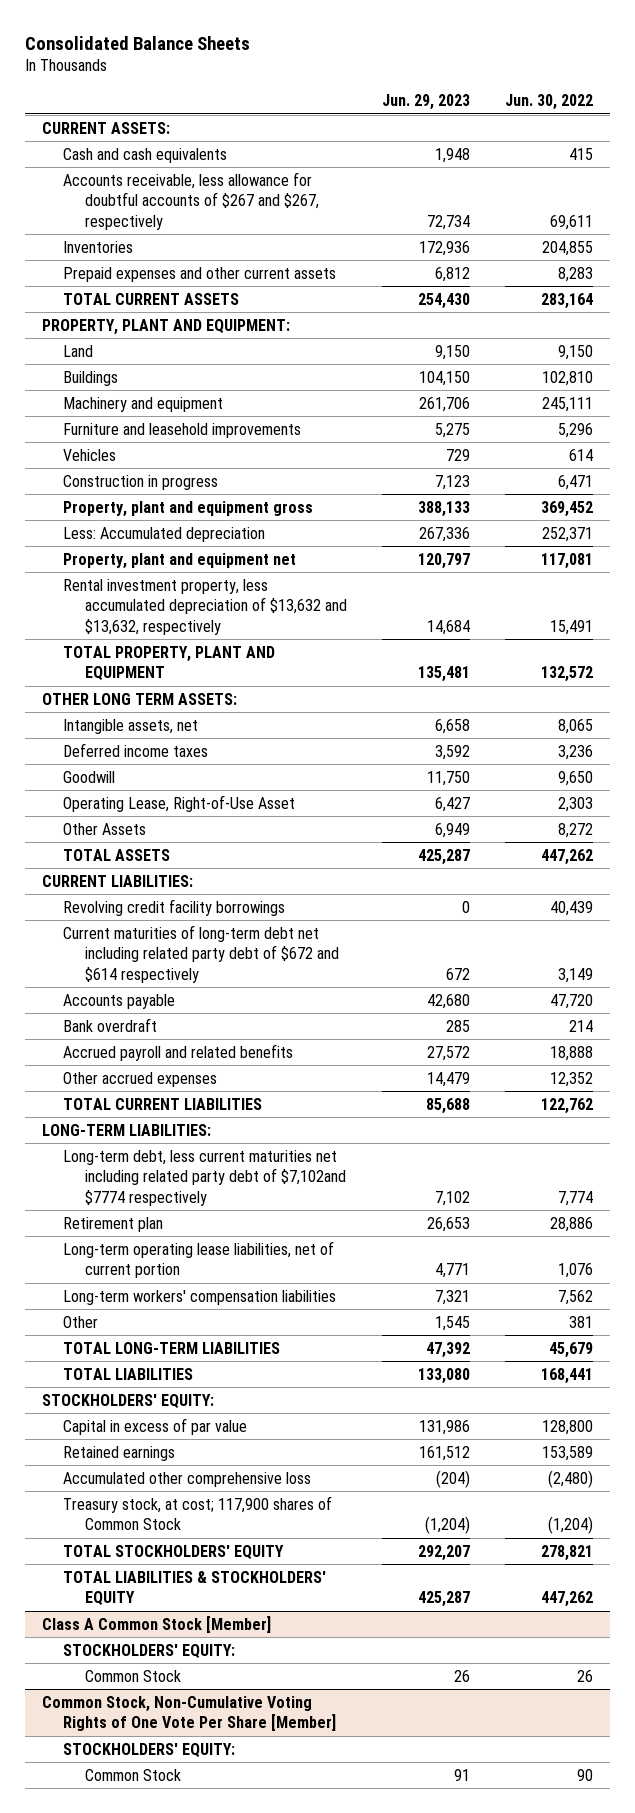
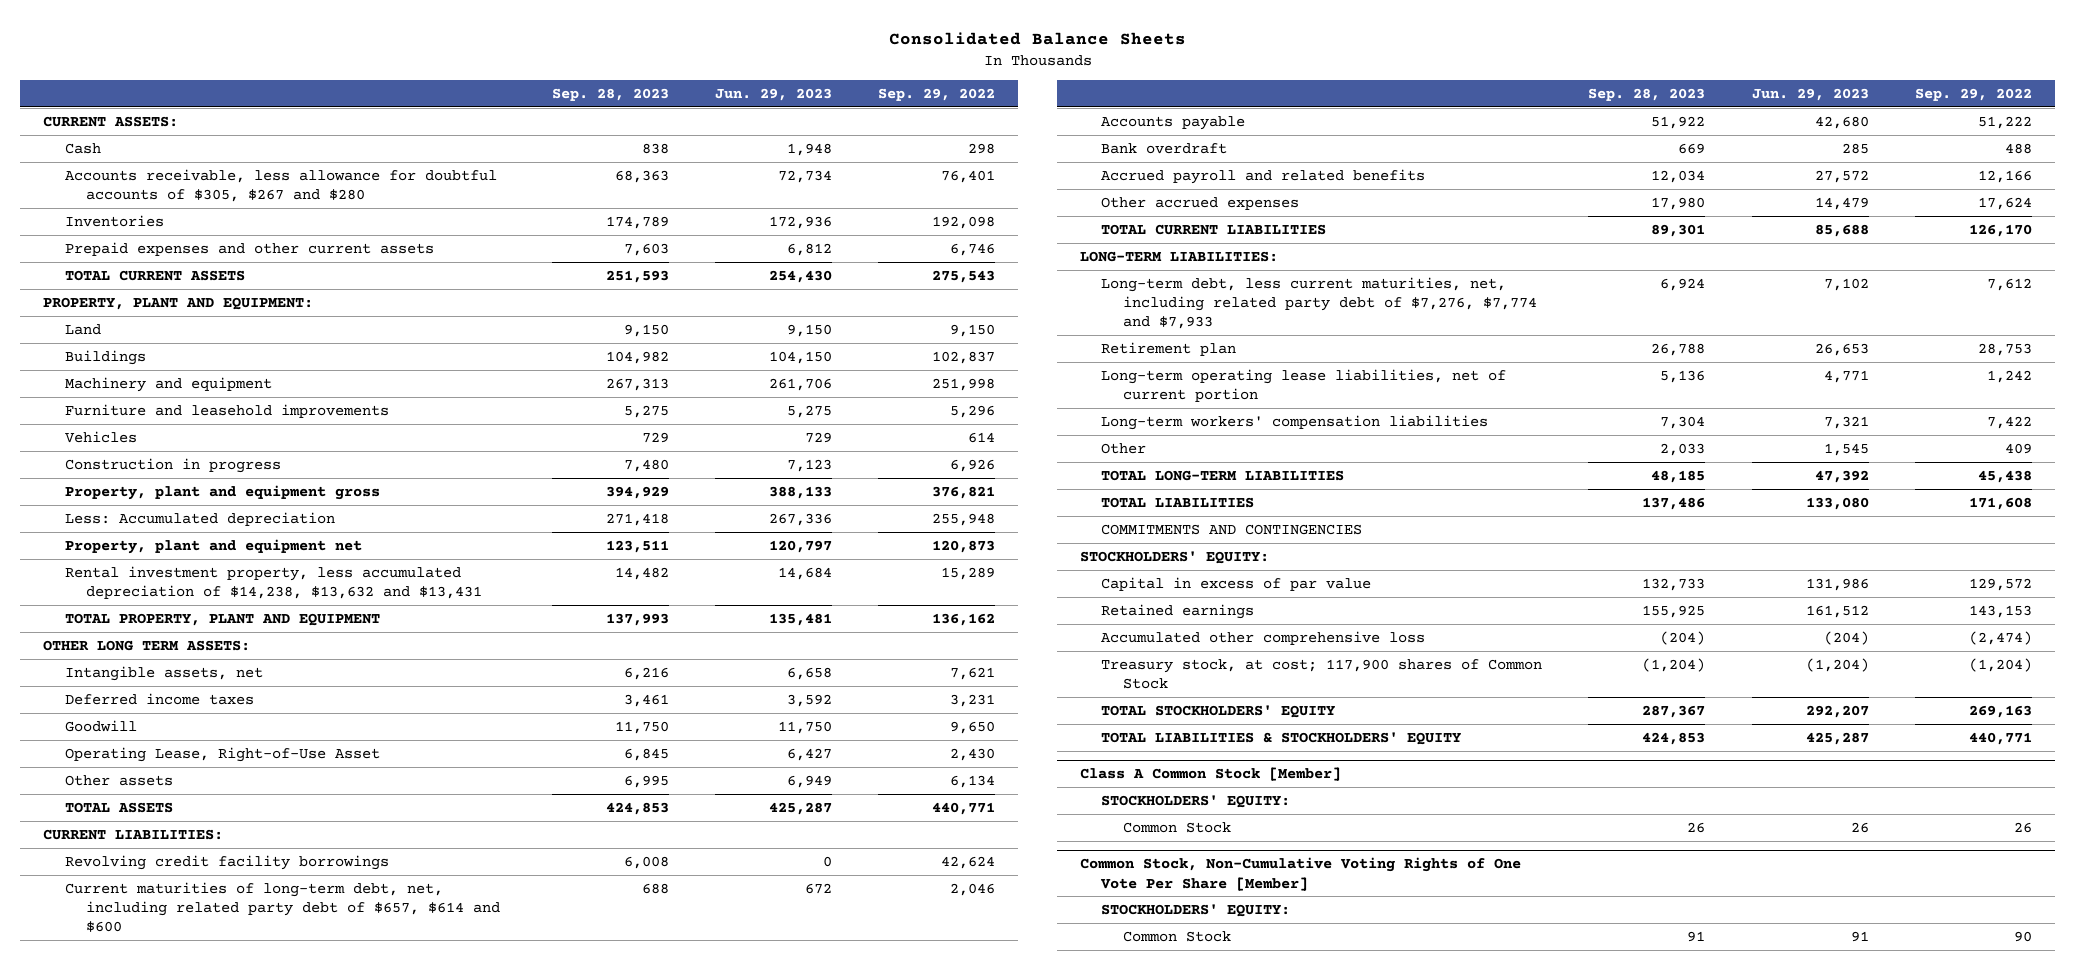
- | Jun. 29, 2023 | Jun. 30, 2022
+ | Sep. 28, 2023 | Jun. 29, 2023 | Sep. 29, 2022
- Cash and cash equivalents | 1,948 | 415
- Accounts receivable, less allowance for doubtful accounts of $267 and $267, respectively | 72,734 | 69,611
+ Cash | 838 | 1,948 | 298
+ Accounts receivable, less allowance for doubtful accounts of $305, $267 and $280 | 68,363 | 72,734 | 76,401
- Rental investment property, less accumulated depreciation of $13,632 and $13,632, respectively | 14,684 | 15,491
+ Rental investment property, less accumulated depreciation of $14,238, $13,632 and $13,431 | 14,482 | 14,684 | 15,289
- Other Assets | 6,949 | 8,272
+ Other assets | 6,995 | 6,949 | 6,134
- Current maturities of long-term debt net including related party debt of $672 and $614 respectively | 672 | 3,149
+ Current maturities of long-term debt, net, including related party debt of $657, $614 and $600 | 688 | 672 | 2,046
- Long-term debt, less current maturities net including related party debt of $7,102and $7774 respectively | 7,102 | 7,774
+ Long-term debt, less current maturities, net, including related party debt of $7,276, $7,774 and $7,933 | 6,924 | 7,102 | 7,612
+ COMMITMENTS AND CONTINGENCIES

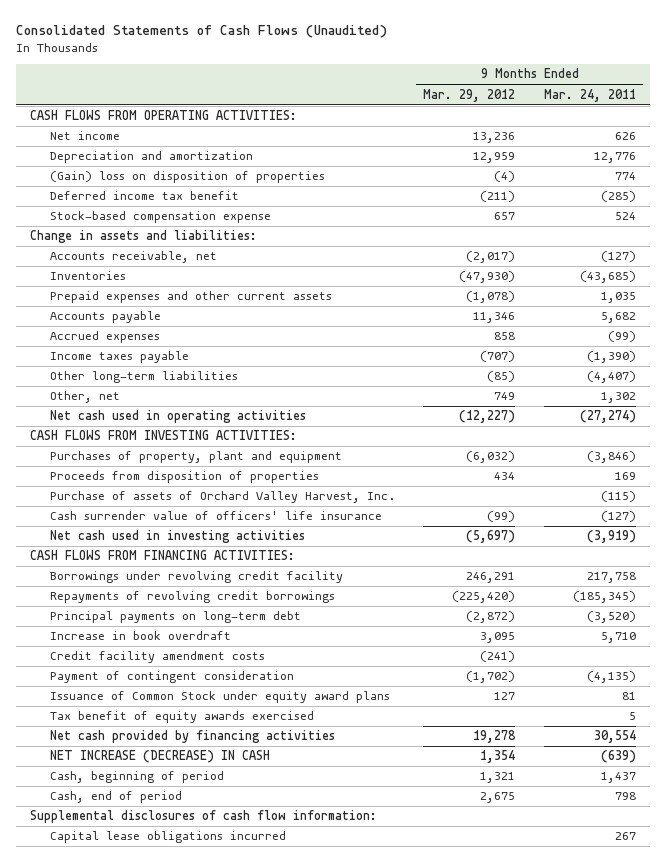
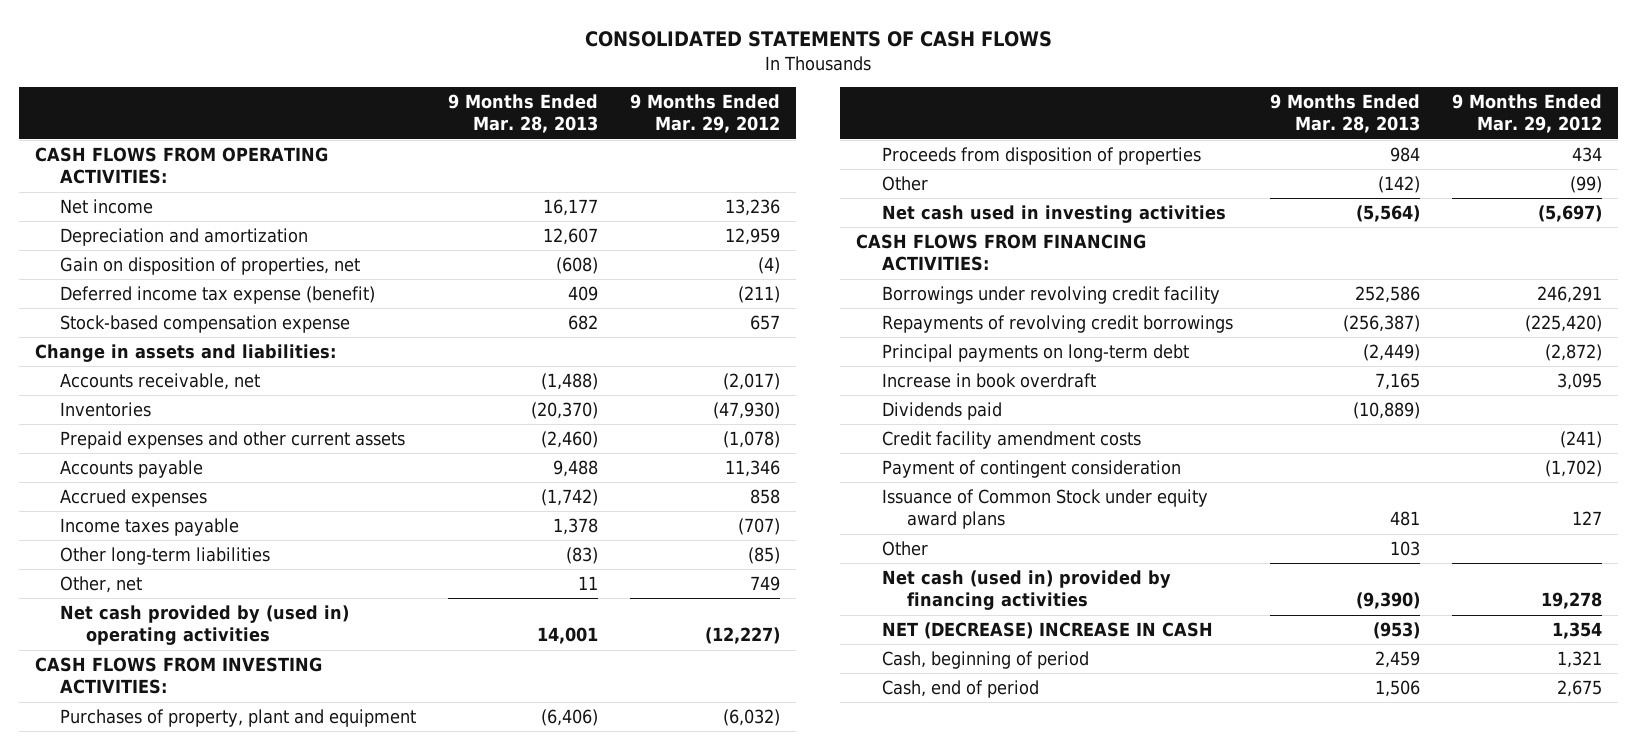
- Consolidated Statements of Cash Flows (Unaudited)
+ CONSOLIDATED STATEMENTS OF CASH FLOWS
- | 9 Months Ended Mar. 29, 2012 | 9 Months Ended Mar. 24, 2011
+ | 9 Months Ended Mar. 28, 2013 | 9 Months Ended Mar. 29, 2012
- (Gain) loss on disposition of properties | (4) | 774
- Deferred income tax benefit | (211) | (285)
+ Gain on disposition of properties, net | (608) | (4)
+ Deferred income tax expense (benefit) | 409 | (211)
- Net cash used in operating activities | (12,227) | (27,274)
+ Net cash provided by (used in) operating activities | 14,001 | (12,227)
- Purchase of assets of Orchard Valley Harvest, Inc. | | (115)
- Cash surrender value of officers' life insurance | (99) | (127)
+ Other | (142) | (99)
+ Dividends paid | (10,889) |
- Tax benefit of equity awards exercised | | 5
- Net cash provided by financing activities | 19,278 | 30,554
- NET INCREASE (DECREASE) IN CASH | 1,354 | (639)
+ Other | 103 |
+ Net cash (used in) provided by financing activities | (9,390) | 19,278
+ NET (DECREASE) INCREASE IN CASH | (953) | 1,354
- Supplemental disclosures of cash flow information:
- Capital lease obligations incurred | | 267

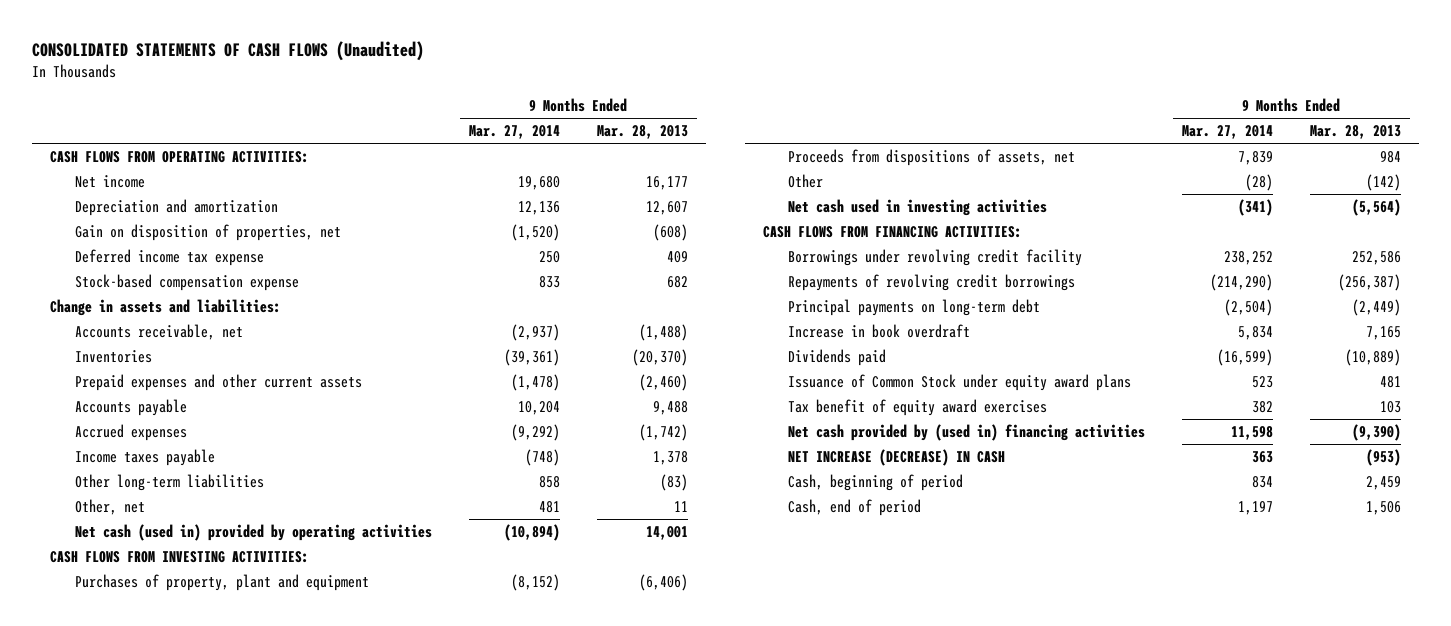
- CONSOLIDATED STATEMENTS OF CASH FLOWS
+ CONSOLIDATED STATEMENTS OF CASH FLOWS (Unaudited)
- | 9 Months Ended Mar. 28, 2013 | 9 Months Ended Mar. 29, 2012
+ | 9 Months Ended Mar. 27, 2014 | 9 Months Ended Mar. 28, 2013
- Deferred income tax expense (benefit) | 409 | (211)
+ Deferred income tax expense | 250 | 409
- Net cash provided by (used in) operating activities | 14,001 | (12,227)
+ Net cash (used in) provided by operating activities | (10,894) | 14,001
- Proceeds from disposition of properties | 984 | 434
+ Proceeds from dispositions of assets, net | 7,839 | 984
- Credit facility amendment costs | | (241)
- Payment of contingent consideration | | (1,702)
- Other | 103 |
- Net cash (used in) provided by financing activities | (9,390) | 19,278
- NET (DECREASE) INCREASE IN CASH | (953) | 1,354
+ Tax benefit of equity award exercises | 382 | 103
+ Net cash provided by (used in) financing activities | 11,598 | (9,390)
+ NET INCREASE (DECREASE) IN CASH | 363 | (953)

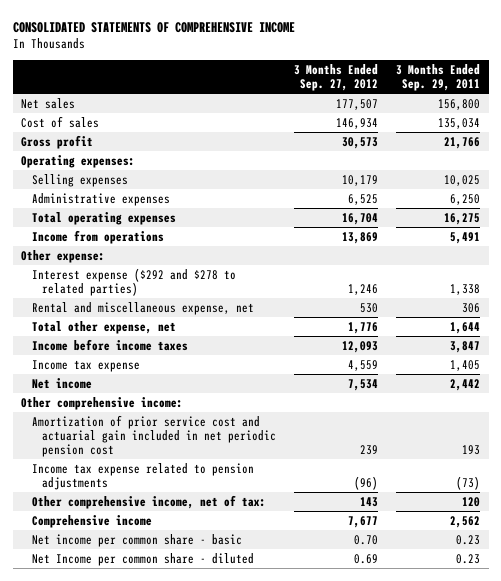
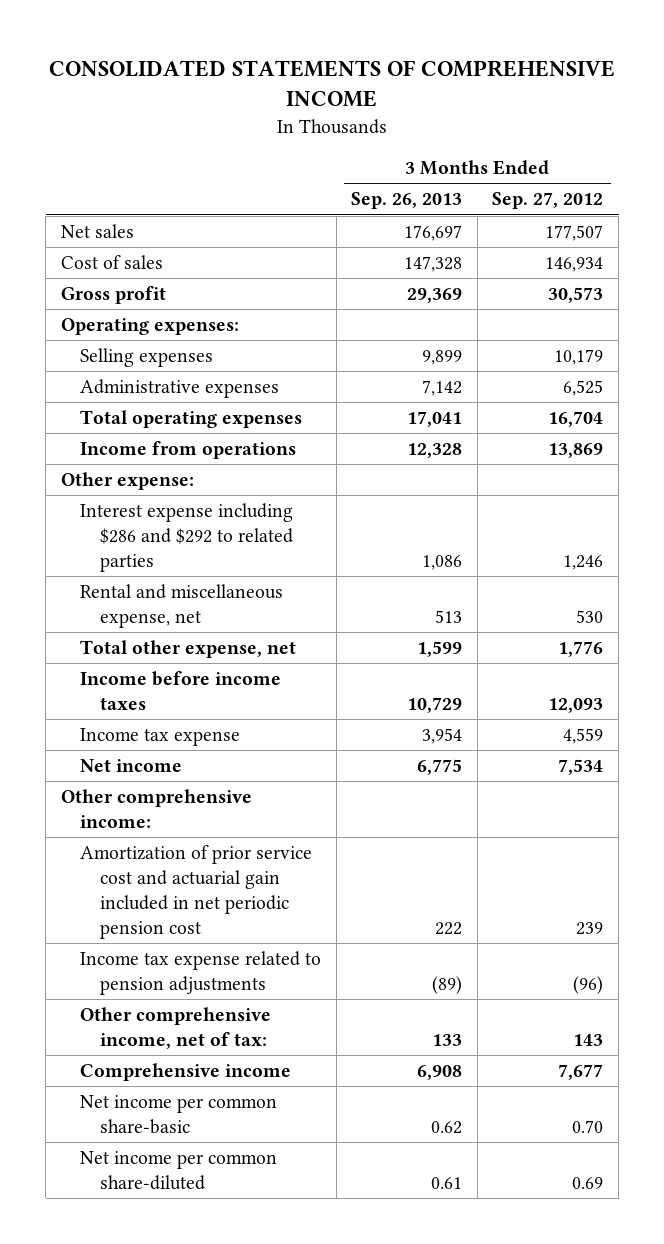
- | 3 Months Ended Sep. 27, 2012 | 3 Months Ended Sep. 29, 2011
+ | 3 Months Ended Sep. 26, 2013 | 3 Months Ended Sep. 27, 2012
- Interest expense ($292 and $278 to related parties) | 1,246 | 1,338
+ Interest expense including $286 and $292 to related parties | 1,086 | 1,246
- Net income per common share - basic | 0.70 | 0.23
- Net Income per common share - diluted | 0.69 | 0.23
+ Net income per common share-basic | 0.62 | 0.70
+ Net income per common share-diluted | 0.61 | 0.69

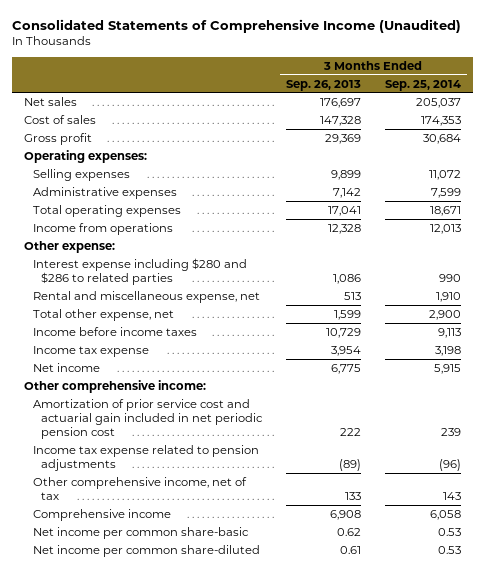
- CONSOLIDATED STATEMENTS OF COMPREHENSIVE INCOME
+ Consolidated Statements of Comprehensive Income (Unaudited)
- | 3 Months Ended Sep. 26, 2013 | 3 Months Ended Sep. 27, 2012
+ | 3 Months Ended Sep. 26, 2013 | 3 Months Ended Sep. 25, 2014
- Interest expense including $286 and $292 to related parties | 1,086 | 1,246
+ Interest expense including $280 and $286 to related parties | 1,086 | 990
- Other comprehensive income, net of tax: | 133 | 143
+ Other comprehensive income, net of tax | 133 | 143

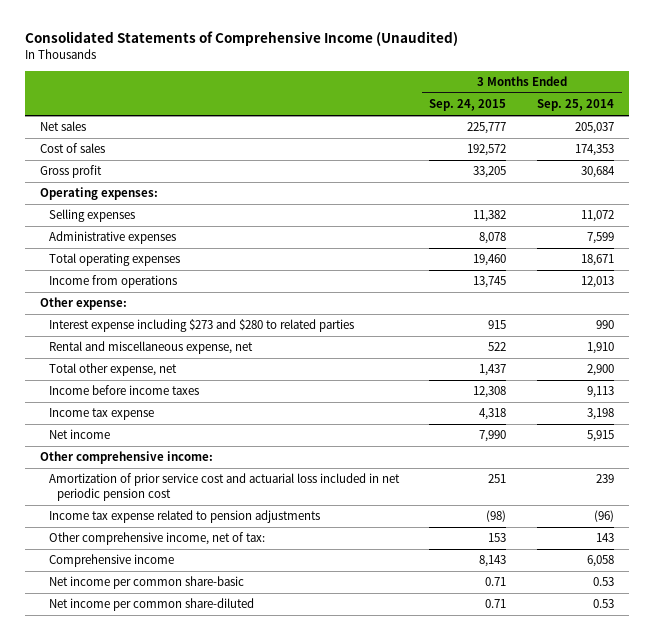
- | 3 Months Ended Sep. 26, 2013 | 3 Months Ended Sep. 25, 2014
+ | 3 Months Ended Sep. 24, 2015 | 3 Months Ended Sep. 25, 2014
- Interest expense including $280 and $286 to related parties | 1,086 | 990
+ Interest expense including $273 and $280 to related parties | 915 | 990
- Amortization of prior service cost and actuarial gain included in net periodic pension cost | 222 | 239
+ Amortization of prior service cost and actuarial loss included in net periodic pension cost | 251 | 239
- Other comprehensive income, net of tax | 133 | 143
+ Other comprehensive income, net of tax: | 153 | 143

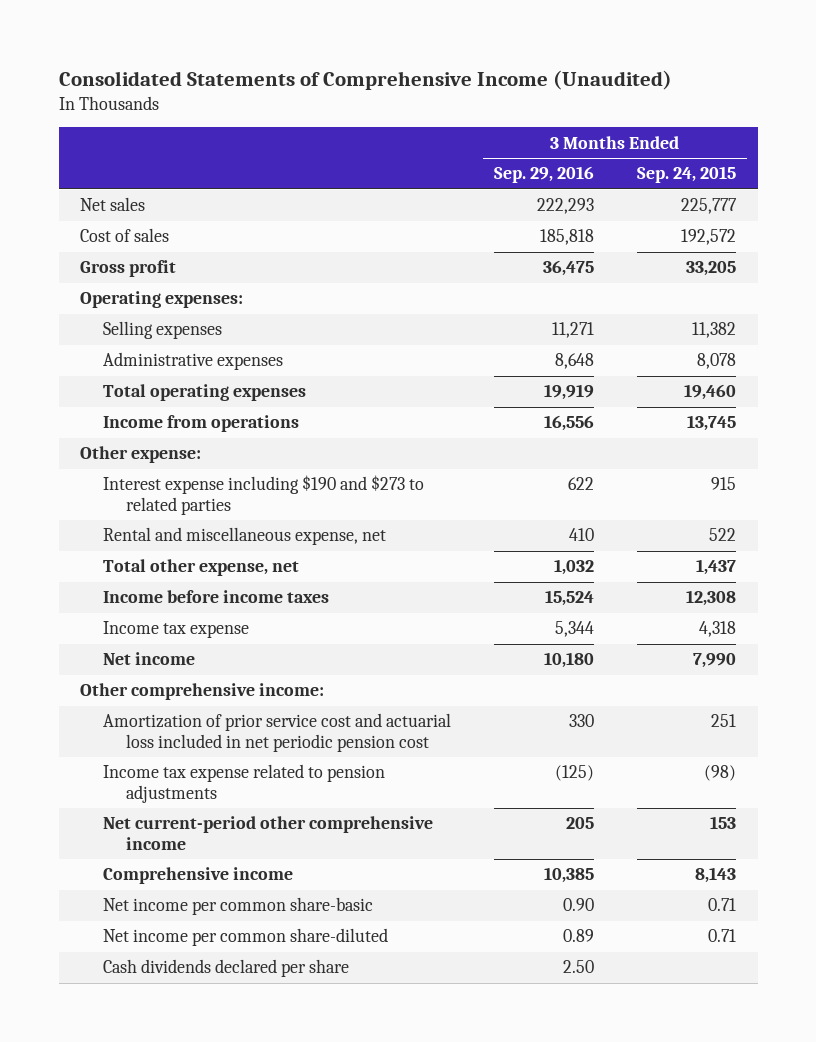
- | 3 Months Ended Sep. 24, 2015 | 3 Months Ended Sep. 25, 2014
+ | 3 Months Ended Sep. 29, 2016 | 3 Months Ended Sep. 24, 2015
- Interest expense including $273 and $280 to related parties | 915 | 990
+ Interest expense including $190 and $273 to related parties | 622 | 915
- Other comprehensive income, net of tax: | 153 | 143
+ Net current-period other comprehensive income | 205 | 153
+ Cash dividends declared per share | 2.50 |

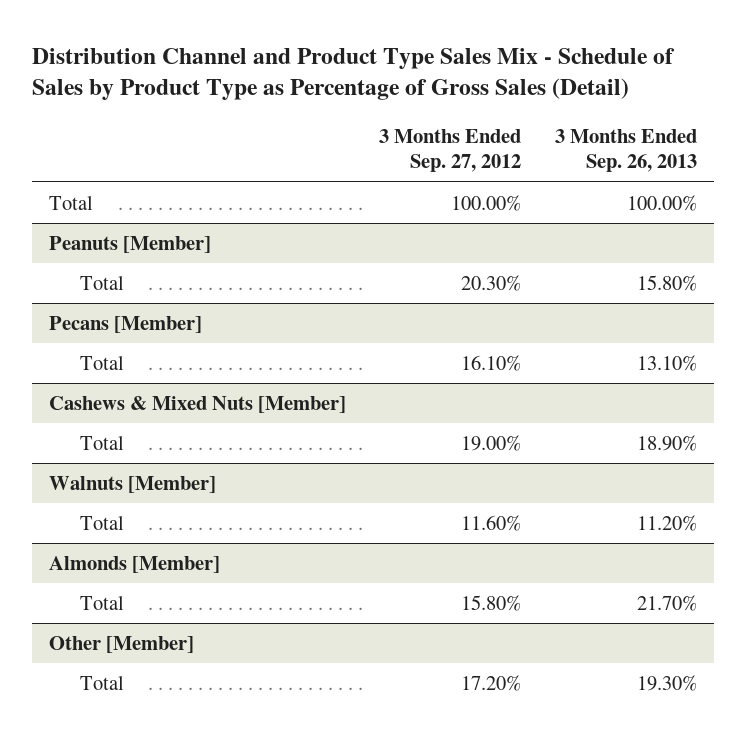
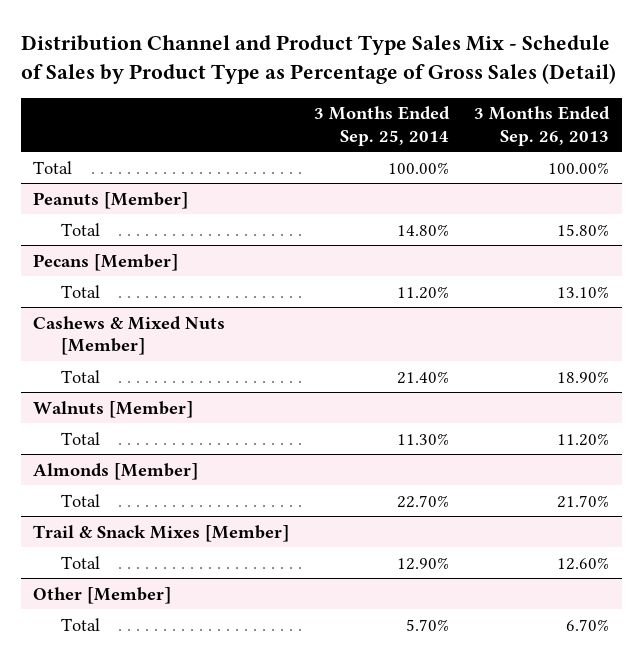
- | 3 Months Ended Sep. 27, 2012 | 3 Months Ended Sep. 26, 2013
+ | 3 Months Ended Sep. 25, 2014 | 3 Months Ended Sep. 26, 2013
+ Trail & Snack Mixes [Member]
+ Total | 12.90% | 12.60%
@ Other [Member]
- Total | 17.20% | 19.30%
+ Total | 5.70% | 6.70%

